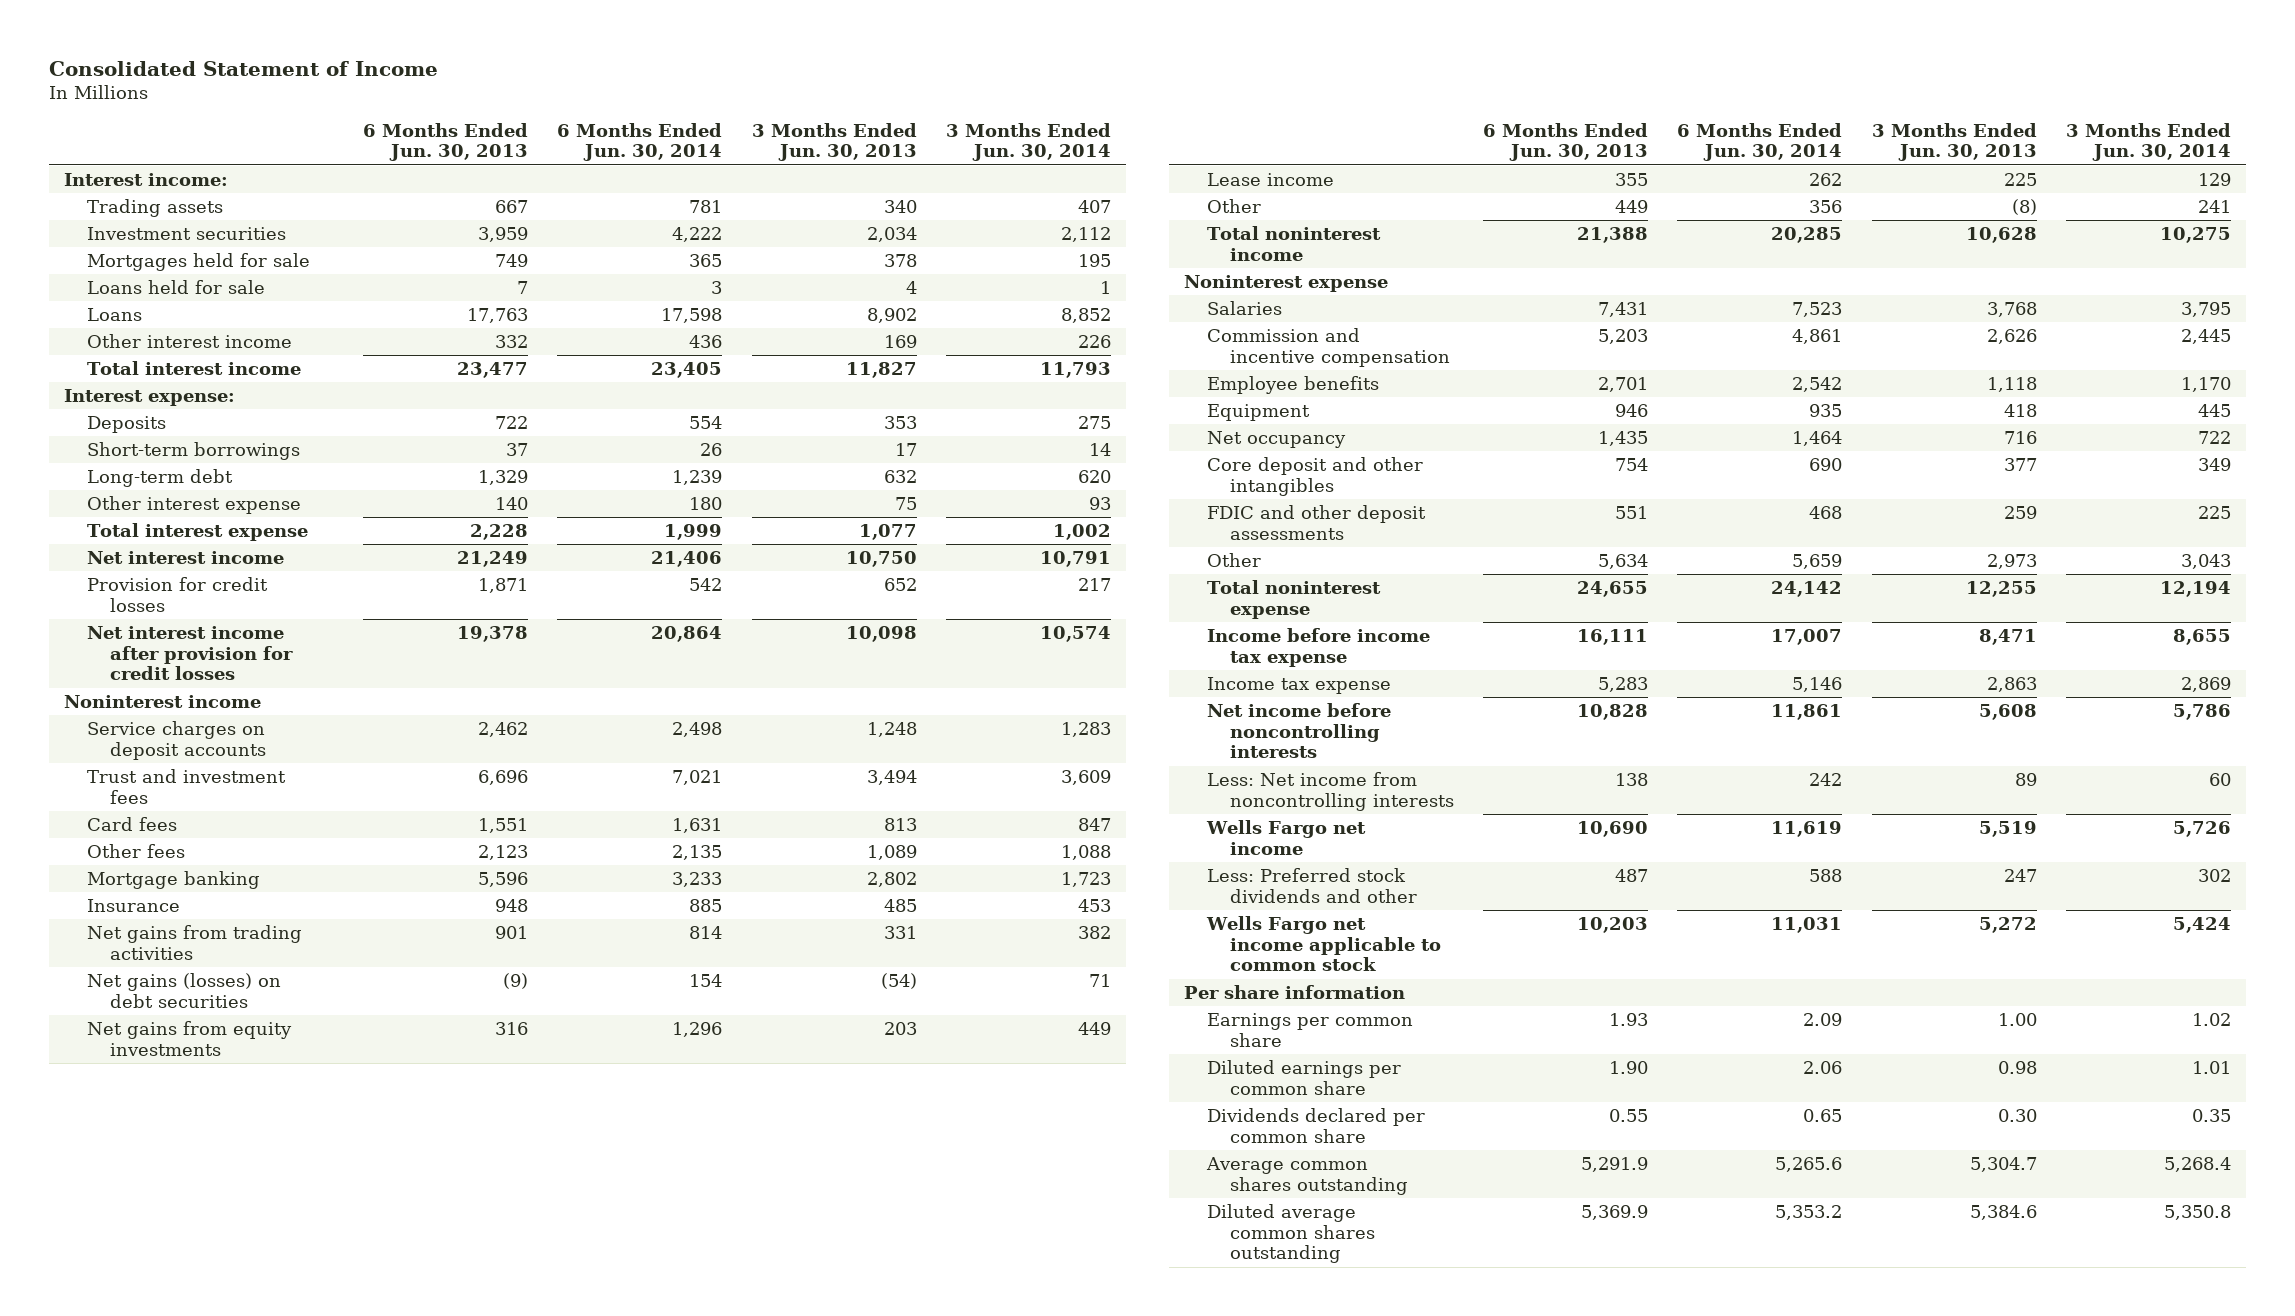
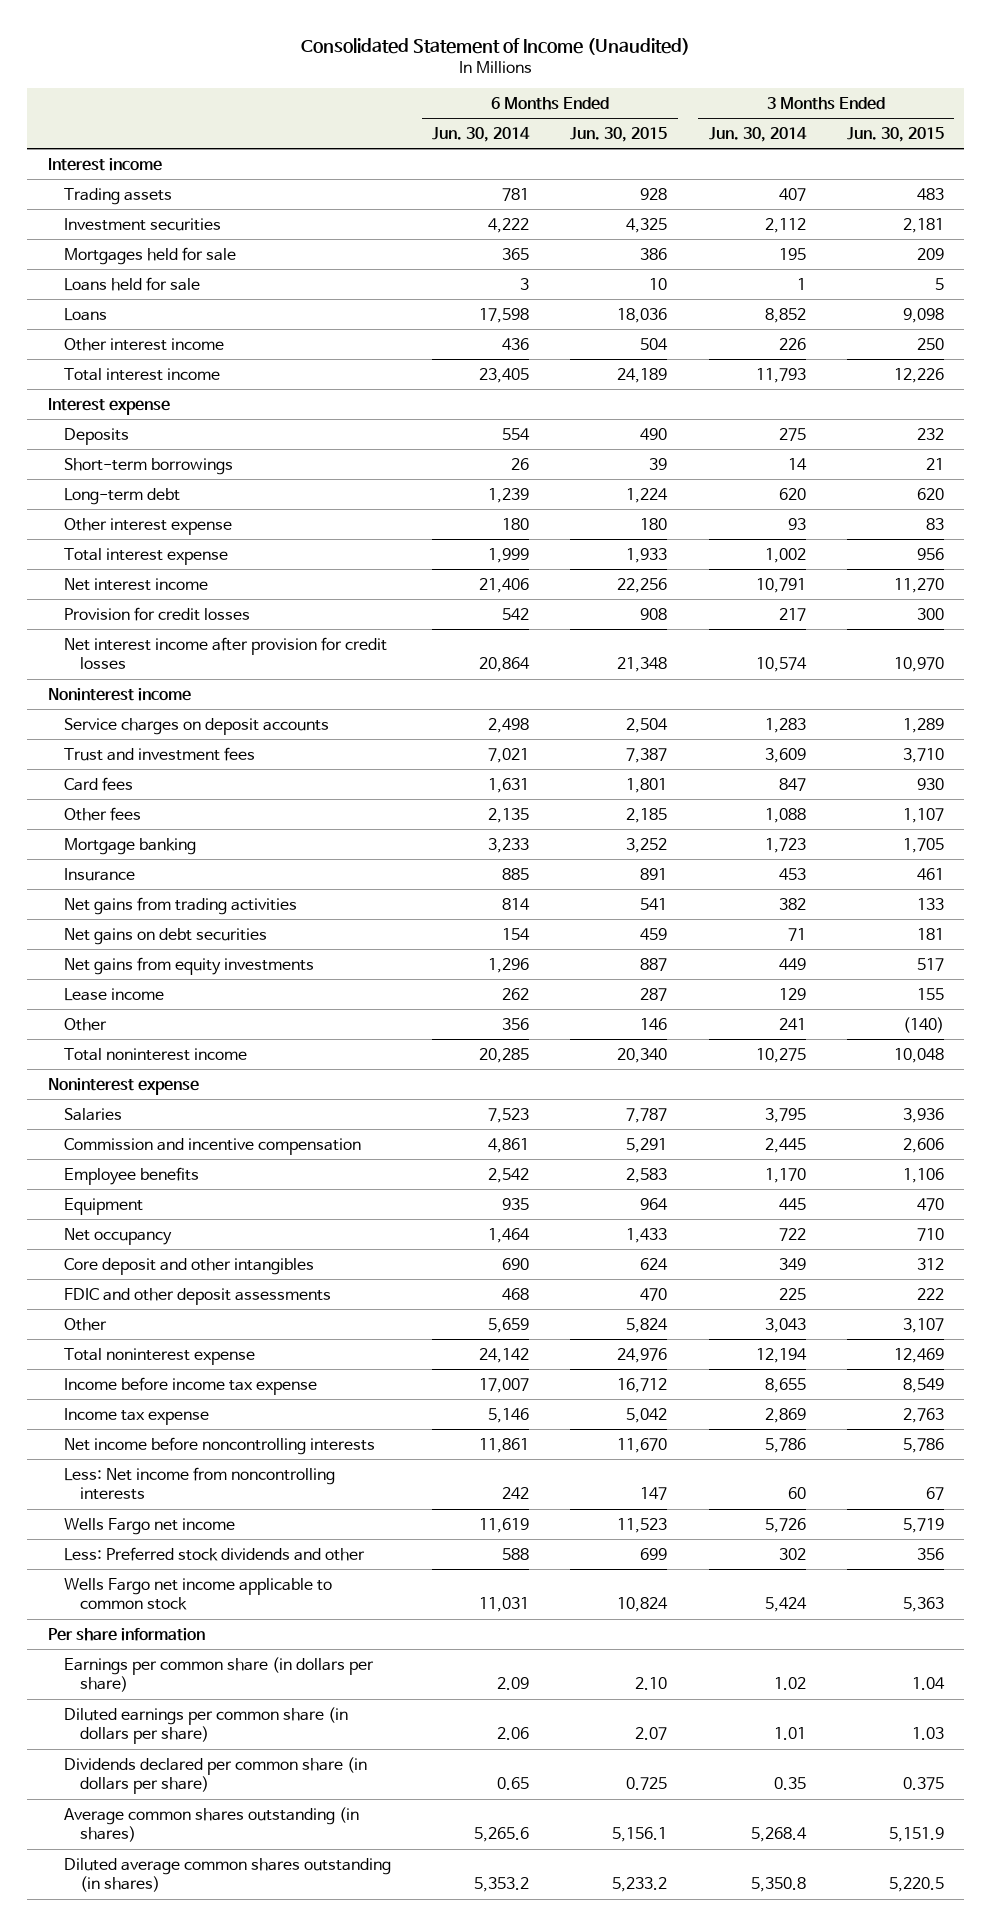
- Consolidated Statement of Income
+ Consolidated Statement of Income (Unaudited)
- | 6 Months Ended Jun. 30, 2013 | 6 Months Ended Jun. 30, 2014 | 3 Months Ended Jun. 30, 2013 | 3 Months Ended Jun. 30, 2014
+ | 6 Months Ended Jun. 30, 2014 | 6 Months Ended Jun. 30, 2015 | 3 Months Ended Jun. 30, 2014 | 3 Months Ended Jun. 30, 2015
- Interest income:
+ Interest income
- Interest expense:
+ Interest expense
- Net gains (losses) on debt securities | (9) | 154 | (54) | 71
+ Net gains on debt securities | 154 | 459 | 71 | 181
- Earnings per common share | 1.93 | 2.09 | 1.00 | 1.02
- Diluted earnings per common share | 1.90 | 2.06 | 0.98 | 1.01
- Dividends declared per common share | 0.55 | 0.65 | 0.30 | 0.35
- Average common shares outstanding | 5,291.9 | 5,265.6 | 5,304.7 | 5,268.4
- Diluted average common shares outstanding | 5,369.9 | 5,353.2 | 5,384.6 | 5,350.8
+ Earnings per common share (in dollars per share) | 2.09 | 2.10 | 1.02 | 1.04
+ Diluted earnings per common share (in dollars per share) | 2.06 | 2.07 | 1.01 | 1.03
+ Dividends declared per common share (in dollars per share) | 0.65 | 0.725 | 0.35 | 0.375
+ Average common shares outstanding (in shares) | 5,265.6 | 5,156.1 | 5,268.4 | 5,151.9
+ Diluted average common shares outstanding (in shares) | 5,353.2 | 5,233.2 | 5,350.8 | 5,220.5

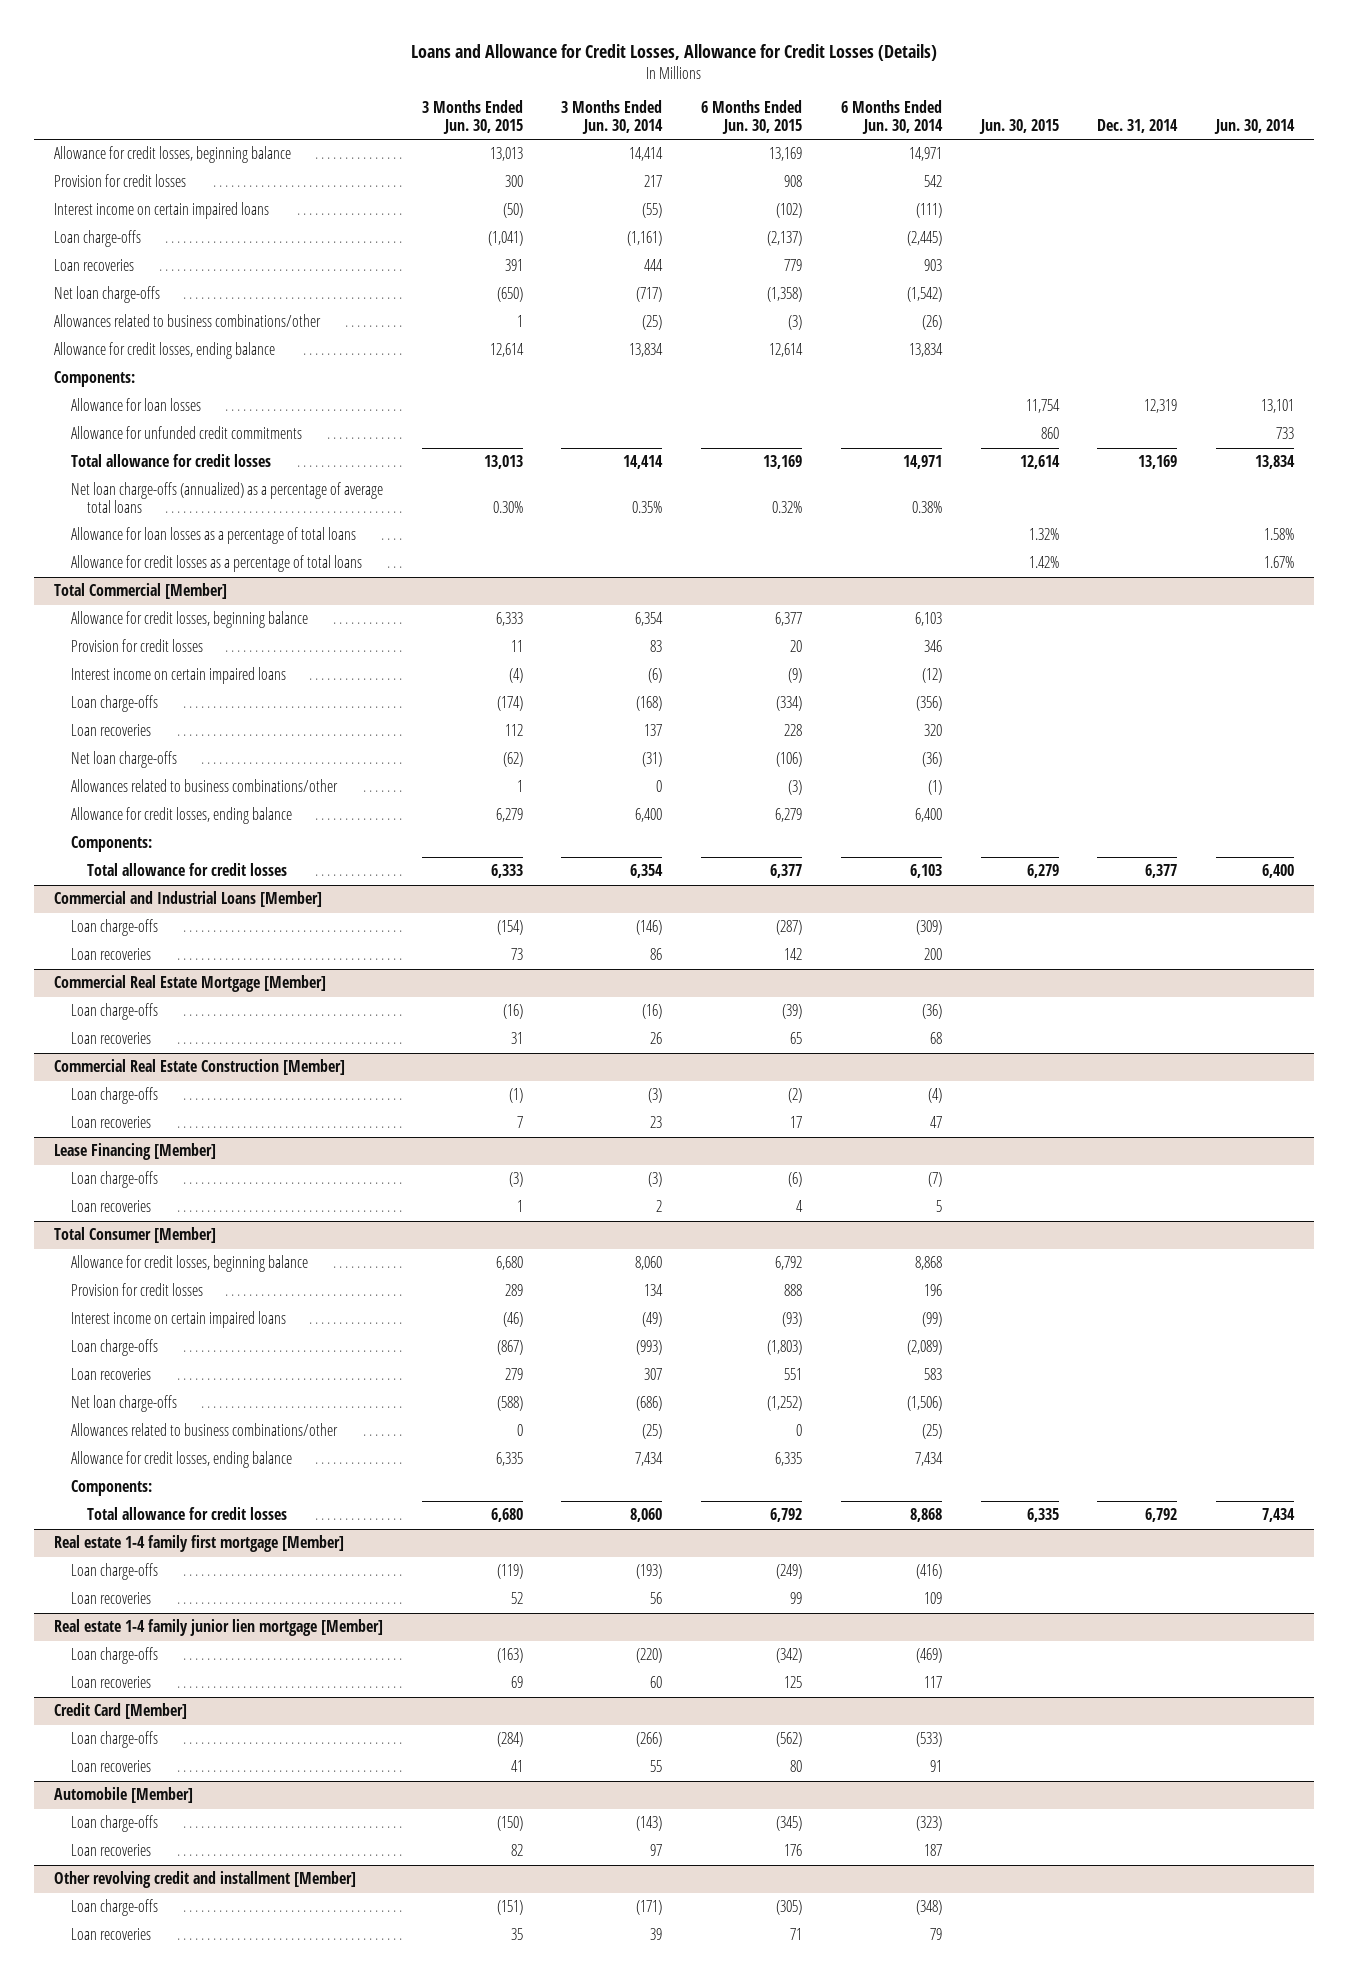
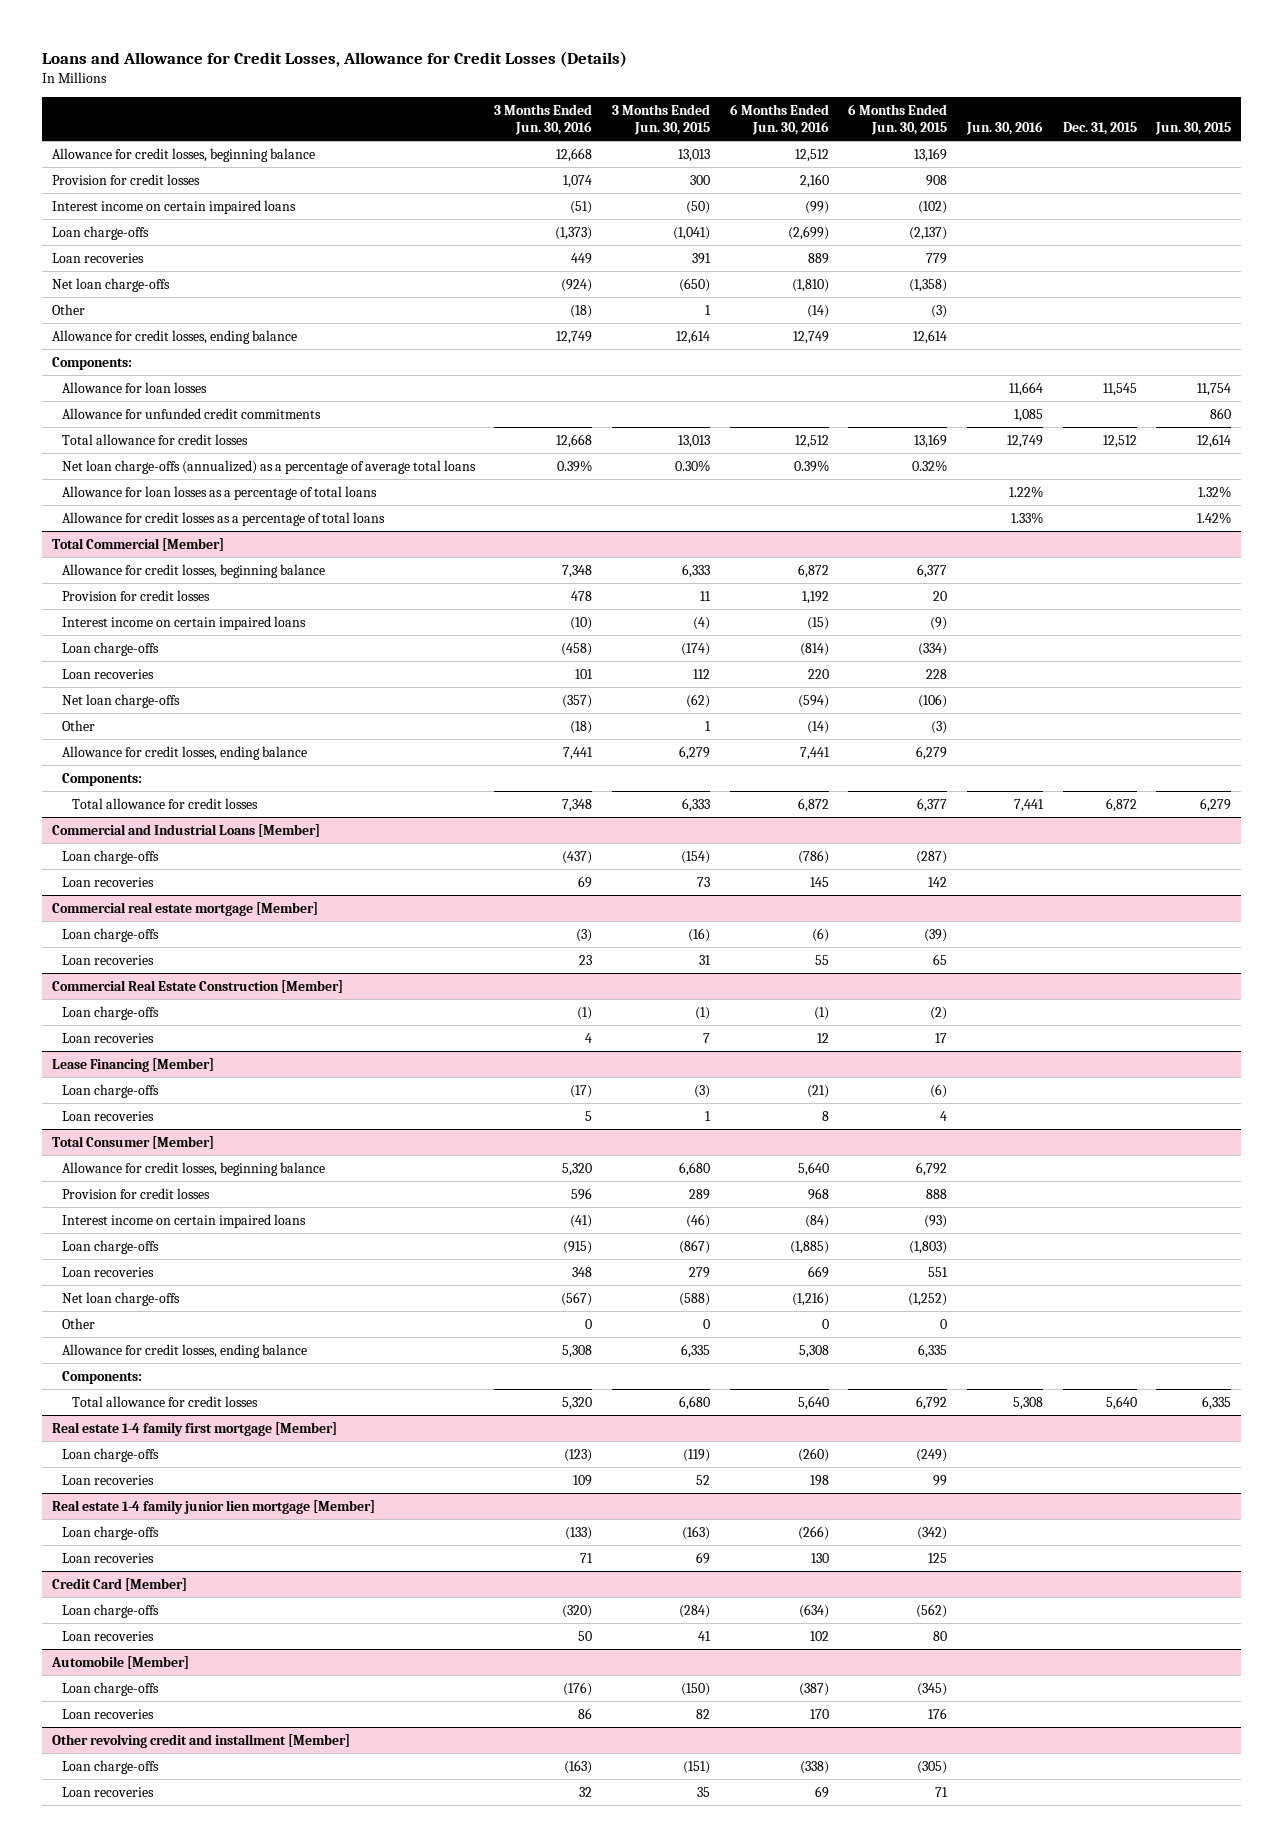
- | 3 Months Ended Jun. 30, 2015 | 3 Months Ended Jun. 30, 2014 | 6 Months Ended Jun. 30, 2015 | 6 Months Ended Jun. 30, 2014 | Jun. 30, 2015 | Dec. 31, 2014 | Jun. 30, 2014
+ | 3 Months Ended Jun. 30, 2016 | 3 Months Ended Jun. 30, 2015 | 6 Months Ended Jun. 30, 2016 | 6 Months Ended Jun. 30, 2015 | Jun. 30, 2016 | Dec. 31, 2015 | Jun. 30, 2015
- Allowances related to business combinations/other | 1 | (25) | (3) | (26) | | |
+ Other | (18) | 1 | (14) | (3) | | |
@ Total Commercial [Member]
- Allowances related to business combinations/other | 1 | 0 | (3) | (1) | | |
+ Other | (18) | 1 | (14) | (3) | | |
- Commercial Real Estate Mortgage [Member]
+ Commercial real estate mortgage [Member]
@ Total Consumer [Member]
- Allowances related to business combinations/other | 0 | (25) | 0 | (25) | | |
+ Other | 0 | 0 | 0 | 0 | | |

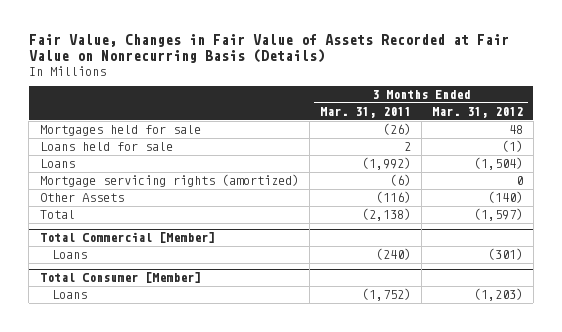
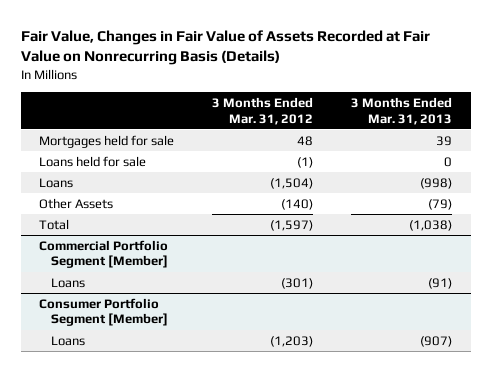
- | 3 Months Ended Mar. 31, 2011 | 3 Months Ended Mar. 31, 2012
+ | 3 Months Ended Mar. 31, 2012 | 3 Months Ended Mar. 31, 2013
- Mortgage servicing rights (amortized) | (6) | 0
- Total Commercial [Member]
+ Commercial Portfolio Segment [Member]
- Total Consumer [Member]
+ Consumer Portfolio Segment [Member]

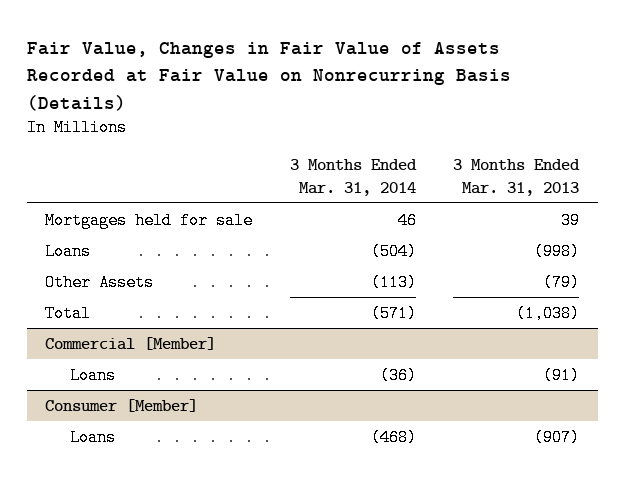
- | 3 Months Ended Mar. 31, 2012 | 3 Months Ended Mar. 31, 2013
+ | 3 Months Ended Mar. 31, 2014 | 3 Months Ended Mar. 31, 2013
- Loans held for sale | (1) | 0
- Commercial Portfolio Segment [Member]
+ Commercial [Member]
- Consumer Portfolio Segment [Member]
+ Consumer [Member]

